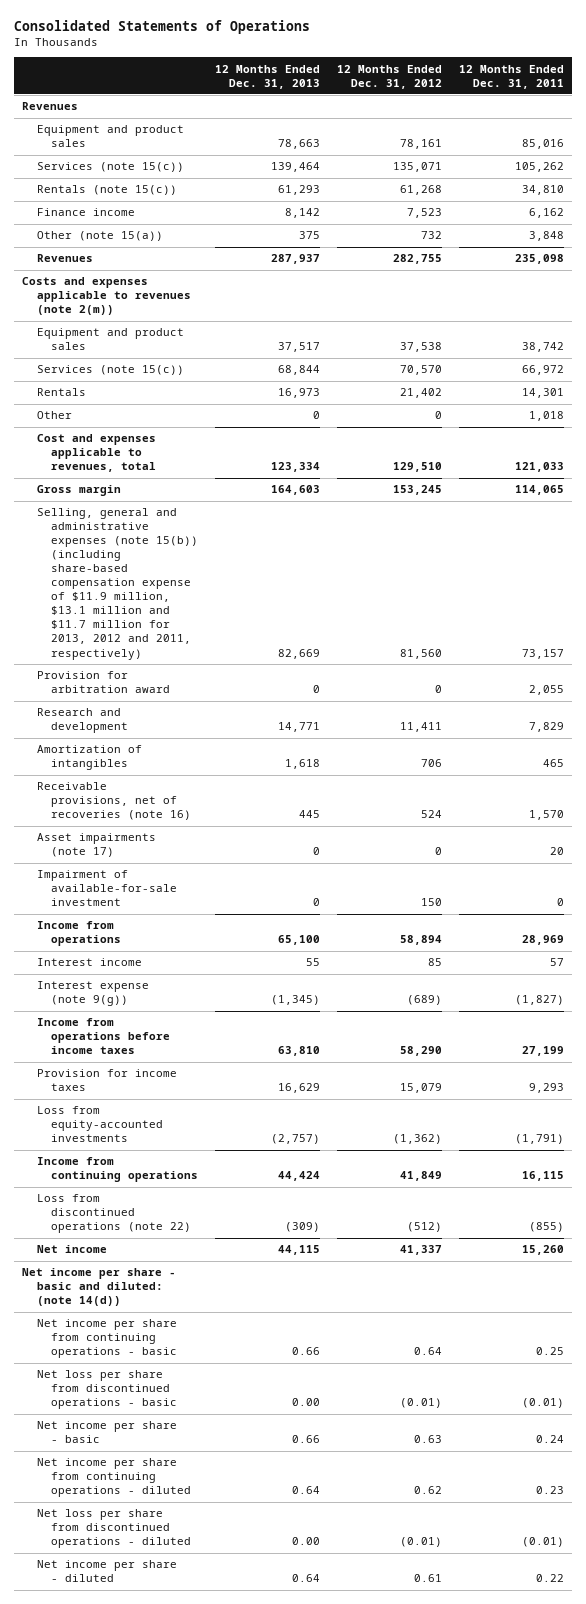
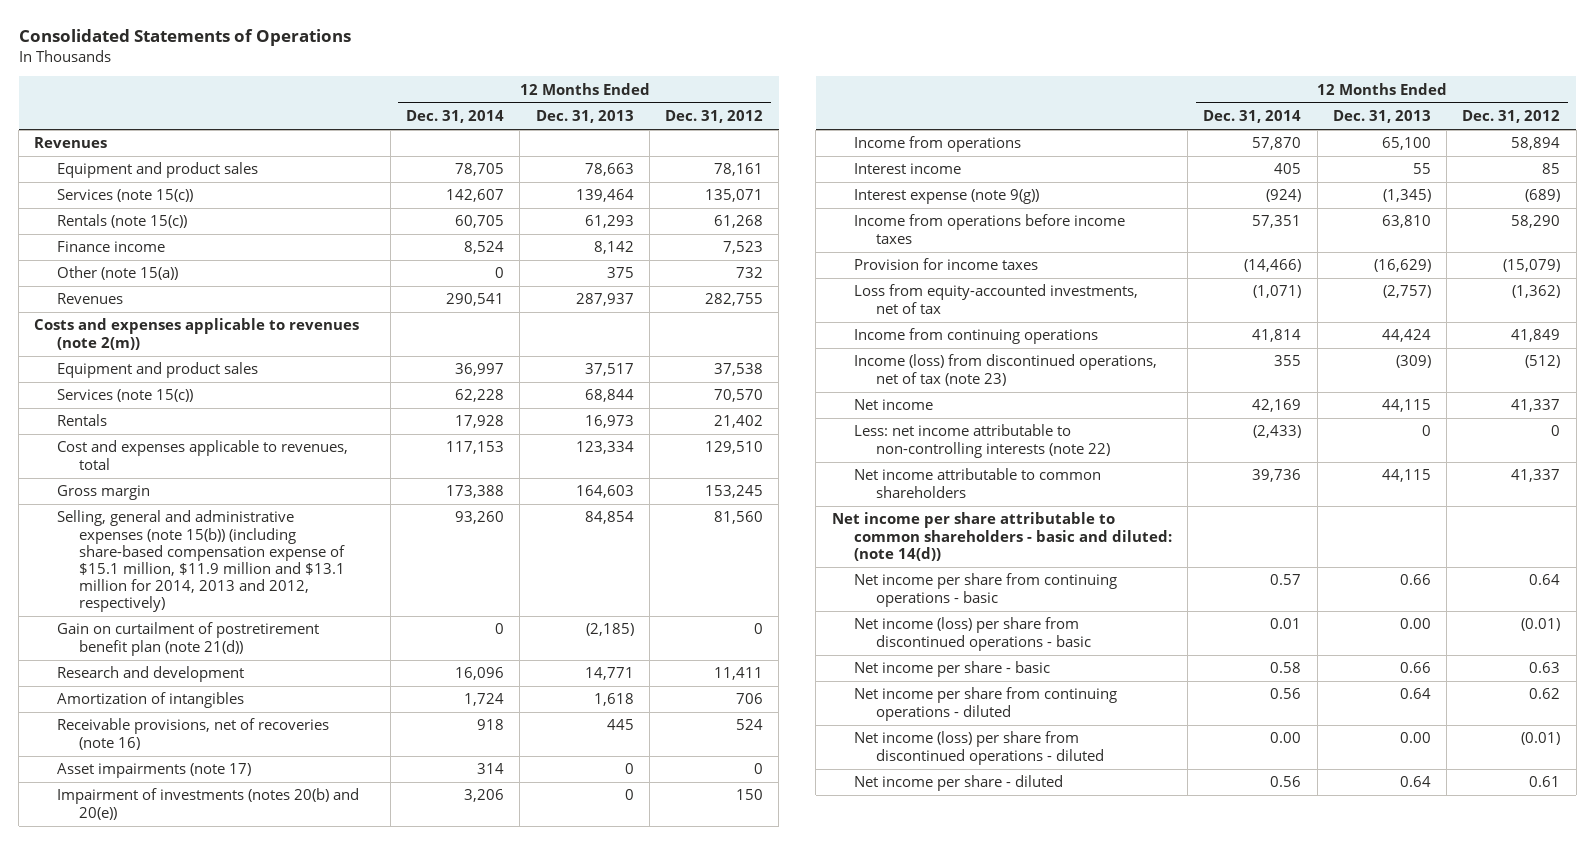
- | 12 Months Ended Dec. 31, 2013 | 12 Months Ended Dec. 31, 2012 | 12 Months Ended Dec. 31, 2011
+ | 12 Months Ended Dec. 31, 2014 | 12 Months Ended Dec. 31, 2013 | 12 Months Ended Dec. 31, 2012
- Other | 0 | 0 | 1,018
- Selling, general and administrative expenses (note 15(b)) (including share-based compensation expense of $11.9 million, $13.1 million and $11.7 million for 2013, 2012 and 2011, respectively) | 82,669 | 81,560 | 73,157
- Provision for arbitration award | 0 | 0 | 2,055
+ Selling, general and administrative expenses (note 15(b)) (including share-based compensation expense of $15.1 million, $11.9 million and $13.1 million for 2014, 2013 and 2012, respectively) | 93,260 | 84,854 | 81,560
+ Gain on curtailment of postretirement benefit plan (note 21(d)) | 0 | (2,185) | 0
- Impairment of available-for-sale investment | 0 | 150 | 0
+ Impairment of investments (notes 20(b) and 20(e)) | 3,206 | 0 | 150
- Provision for income taxes | 16,629 | 15,079 | 9,293
- Loss from equity-accounted investments | (2,757) | (1,362) | (1,791)
+ Provision for income taxes | (14,466) | (16,629) | (15,079)
+ Loss from equity-accounted investments, net of tax | (1,071) | (2,757) | (1,362)
- Loss from discontinued operations (note 22) | (309) | (512) | (855)
+ Income (loss) from discontinued operations, net of tax (note 23) | 355 | (309) | (512)
- Net income per share - basic and diluted: (note 14(d))
+ Less: net income attributable to non-controlling interests (note 22) | (2,433) | 0 | 0
+ Net income attributable to common shareholders | 39,736 | 44,115 | 41,337
+ Net income per share attributable to common shareholders - basic and diluted: (note 14(d))
- Net loss per share from discontinued operations - basic | 0.00 | (0.01) | (0.01)
+ Net income (loss) per share from discontinued operations - basic | 0.01 | 0.00 | (0.01)
- Net loss per share from discontinued operations - diluted | 0.00 | (0.01) | (0.01)
+ Net income (loss) per share from discontinued operations - diluted | 0.00 | 0.00 | (0.01)

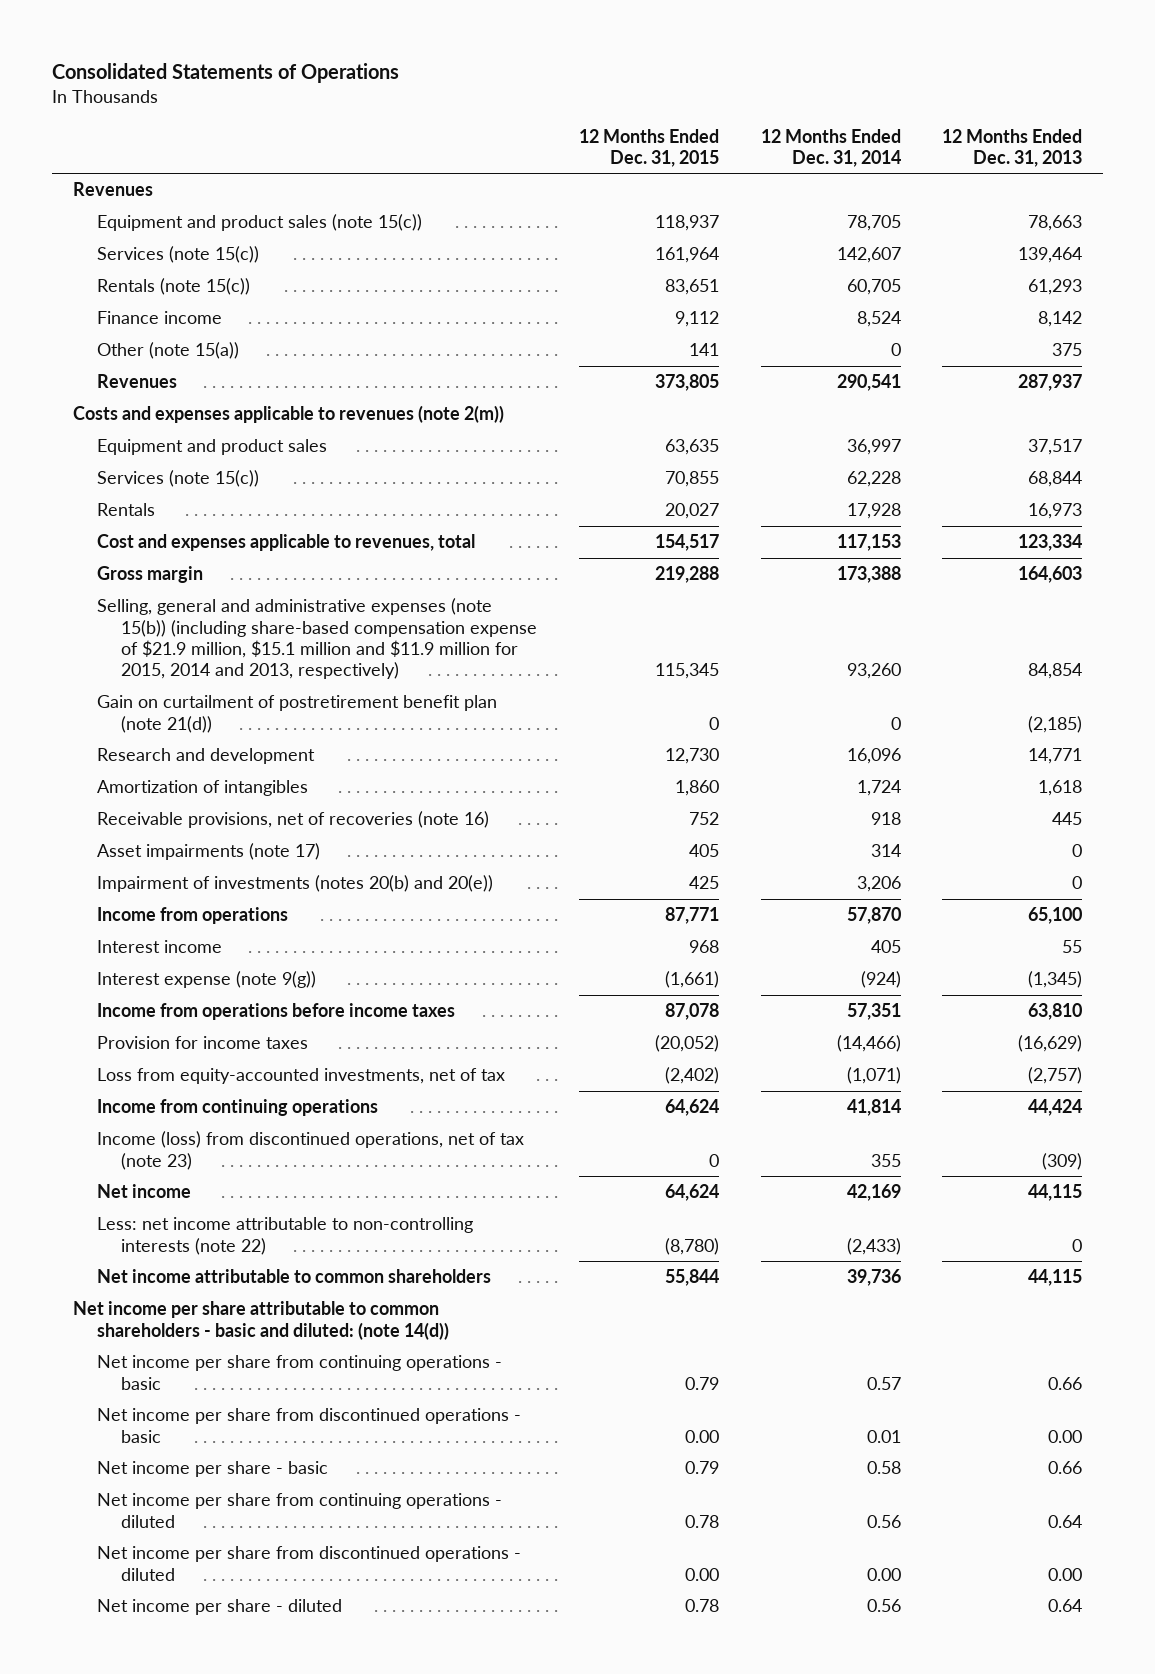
- | 12 Months Ended Dec. 31, 2014 | 12 Months Ended Dec. 31, 2013 | 12 Months Ended Dec. 31, 2012
+ | 12 Months Ended Dec. 31, 2015 | 12 Months Ended Dec. 31, 2014 | 12 Months Ended Dec. 31, 2013
- Equipment and product sales | 78,705 | 78,663 | 78,161
+ Equipment and product sales (note 15(c)) | 118,937 | 78,705 | 78,663
- Selling, general and administrative expenses (note 15(b)) (including share-based compensation expense of $15.1 million, $11.9 million and $13.1 million for 2014, 2013 and 2012, respectively) | 93,260 | 84,854 | 81,560
+ Selling, general and administrative expenses (note 15(b)) (including share-based compensation expense of $21.9 million, $15.1 million and $11.9 million for 2015, 2014 and 2013, respectively) | 115,345 | 93,260 | 84,854
- Net income (loss) per share from discontinued operations - basic | 0.01 | 0.00 | (0.01)
+ Net income per share from discontinued operations - basic | 0.00 | 0.01 | 0.00
- Net income (loss) per share from discontinued operations - diluted | 0.00 | 0.00 | (0.01)
+ Net income per share from discontinued operations - diluted | 0.00 | 0.00 | 0.00

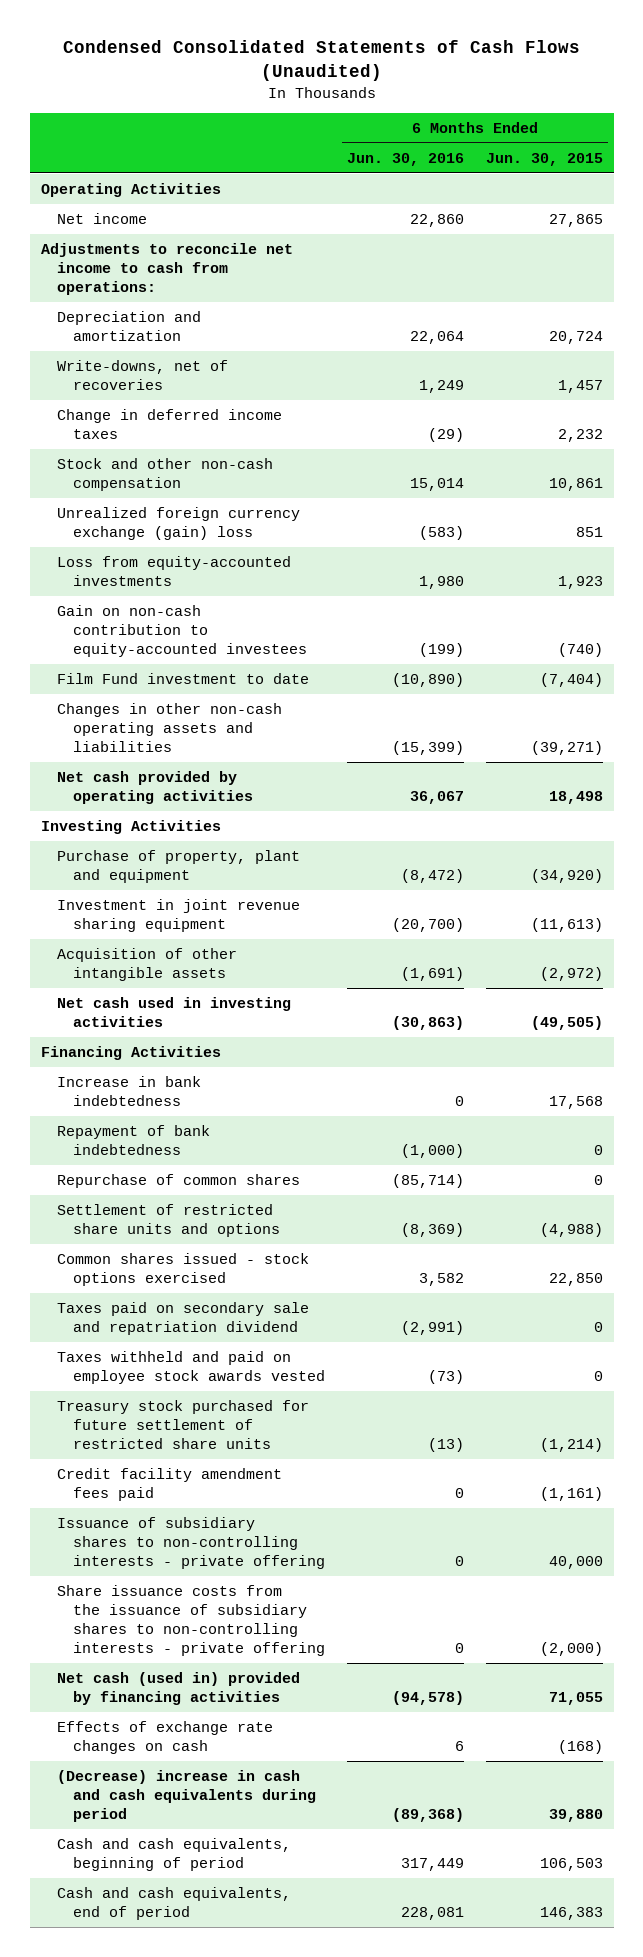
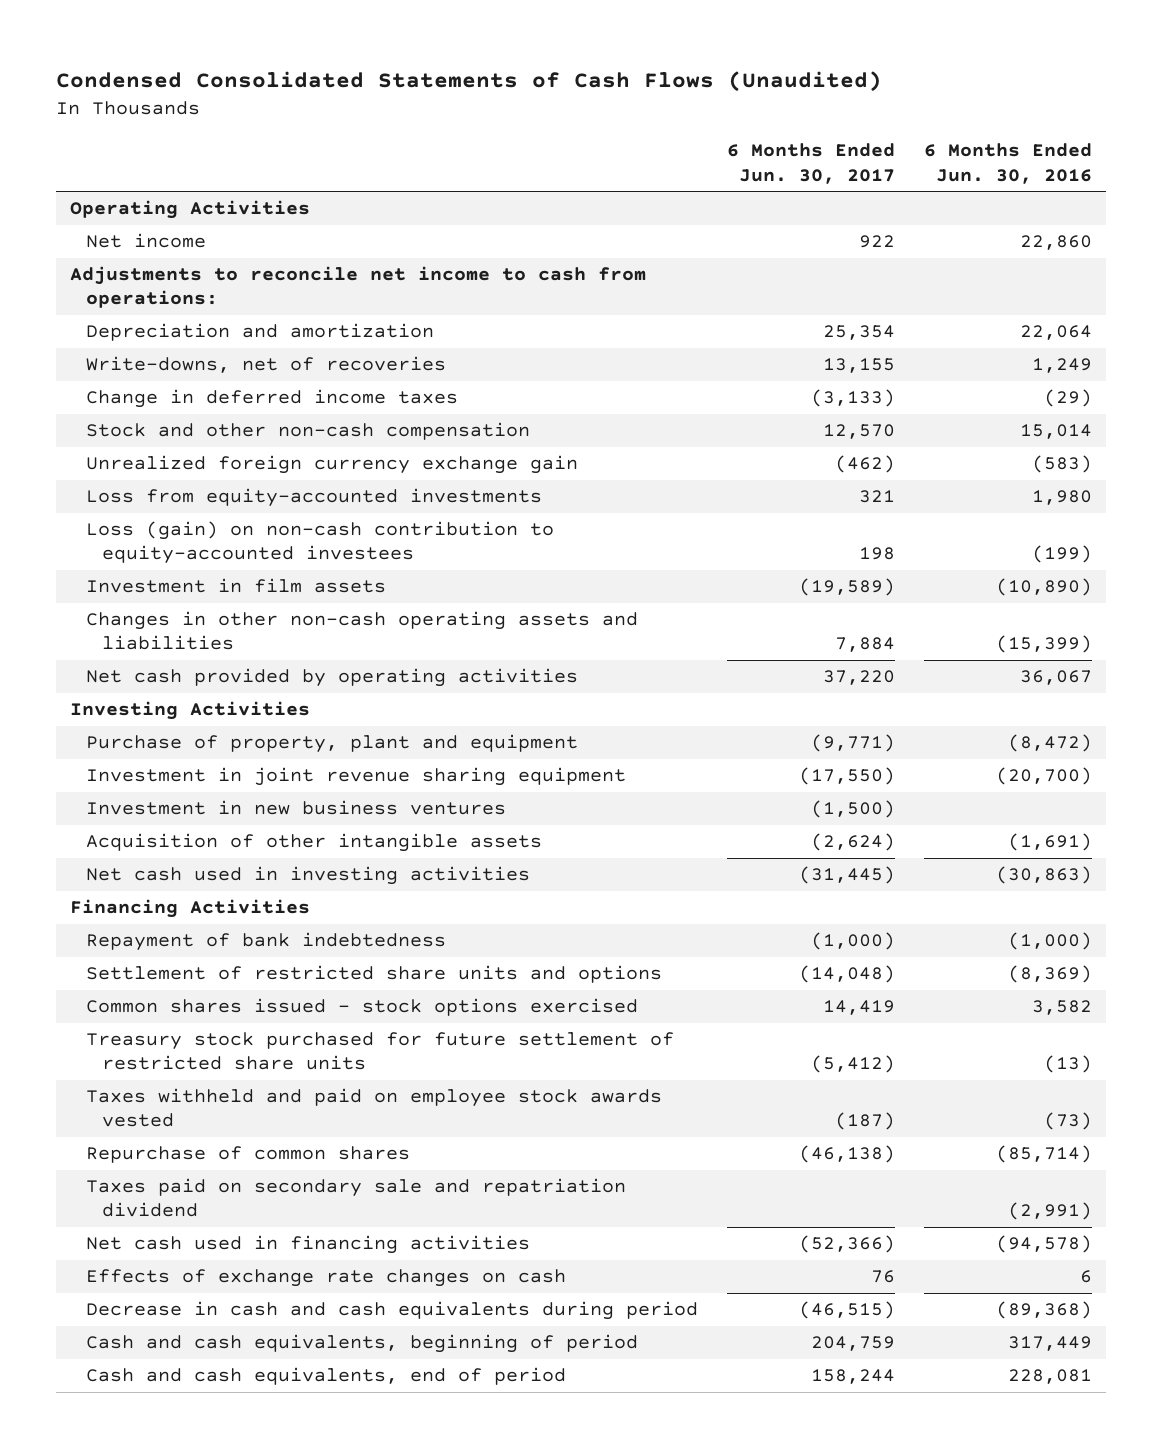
- | 6 Months Ended Jun. 30, 2016 | 6 Months Ended Jun. 30, 2015
+ | 6 Months Ended Jun. 30, 2017 | 6 Months Ended Jun. 30, 2016
- Unrealized foreign currency exchange (gain) loss | (583) | 851
+ Unrealized foreign currency exchange gain | (462) | (583)
- Gain on non-cash contribution to equity-accounted investees | (199) | (740)
- Film Fund investment to date | (10,890) | (7,404)
+ Loss (gain) on non-cash contribution to equity-accounted investees | 198 | (199)
+ Investment in film assets | (19,589) | (10,890)
+ Investment in new business ventures | (1,500) |
- Increase in bank indebtedness | 0 | 17,568
- Credit facility amendment fees paid | 0 | (1,161)
- Issuance of subsidiary shares to non-controlling interests - private offering | 0 | 40,000
- Share issuance costs from the issuance of subsidiary shares to non-controlling interests - private offering | 0 | (2,000)
- Net cash (used in) provided by financing activities | (94,578) | 71,055
moved down: Taxes withheld and paid on employee stock awards vested | (187) | (73)
moved down: Repurchase of common shares | (46,138) | (85,714)
moved down: Taxes paid on secondary sale and repatriation dividend | | (2,991)
+ Net cash used in financing activities | (52,366) | (94,578)
- (Decrease) increase in cash and cash equivalents during period | (89,368) | 39,880
+ Decrease in cash and cash equivalents during period | (46,515) | (89,368)

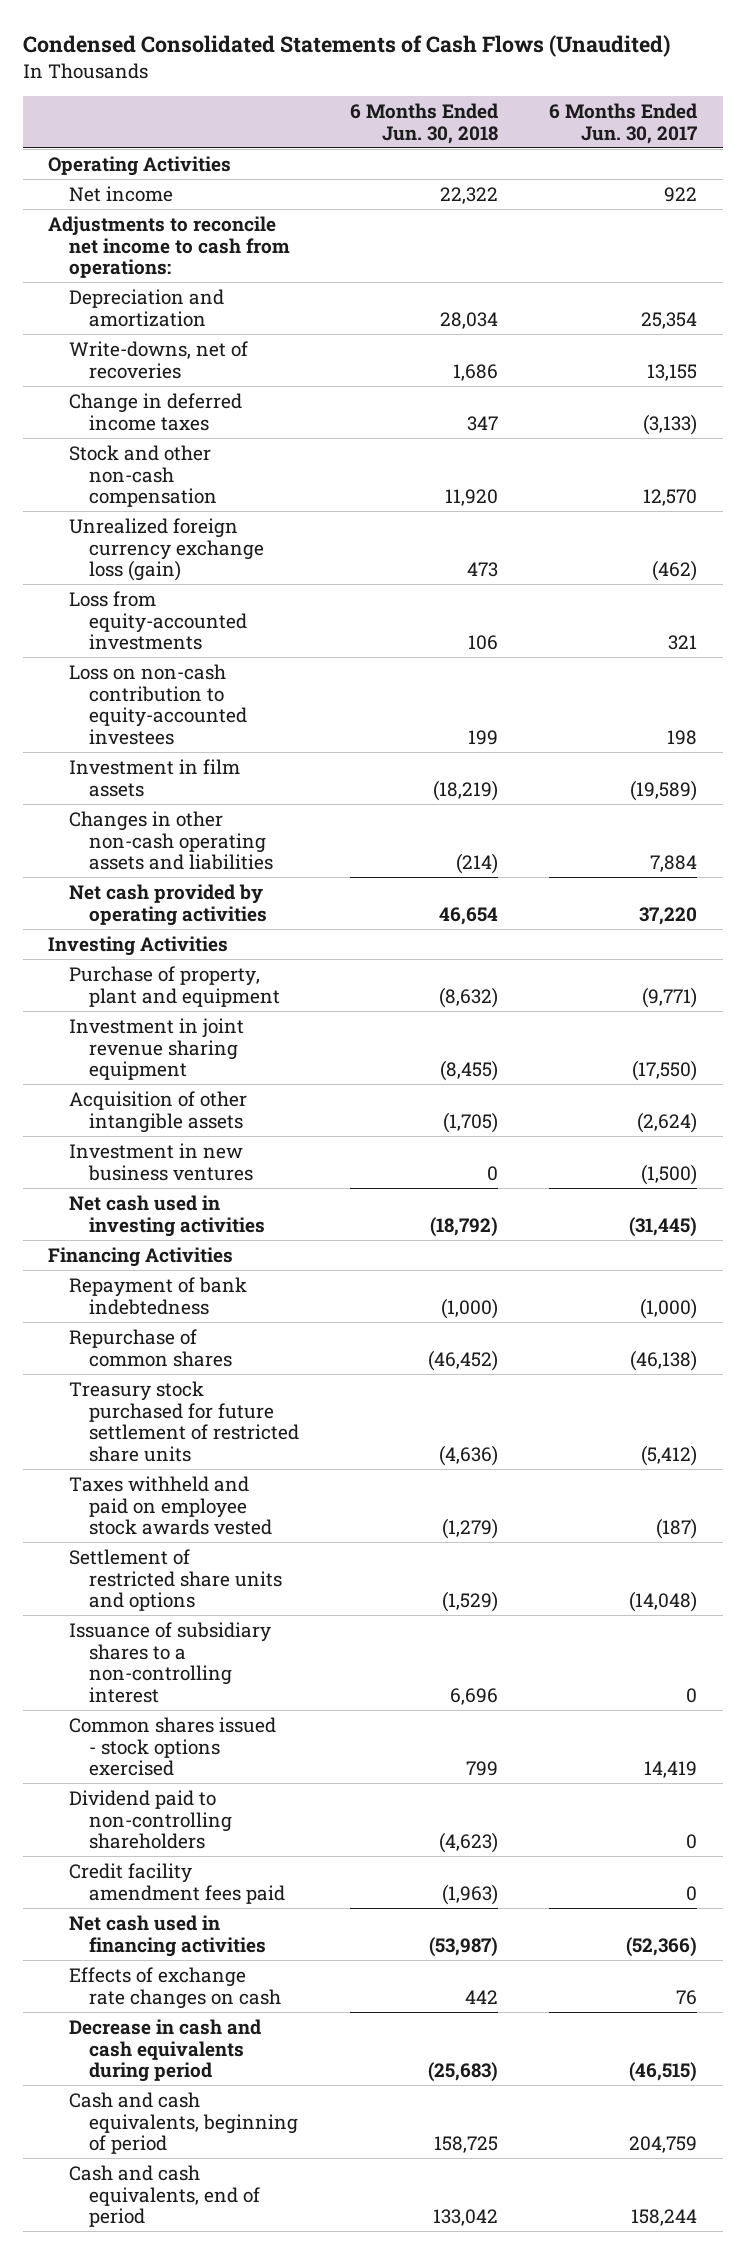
- | 6 Months Ended Jun. 30, 2017 | 6 Months Ended Jun. 30, 2016
+ | 6 Months Ended Jun. 30, 2018 | 6 Months Ended Jun. 30, 2017
- Unrealized foreign currency exchange gain | (462) | (583)
+ Unrealized foreign currency exchange loss (gain) | 473 | (462)
- Loss (gain) on non-cash contribution to equity-accounted investees | 198 | (199)
+ Loss on non-cash contribution to equity-accounted investees | 199 | 198
moved down: Investment in new business ventures | 0 | (1,500)
moved up: Repurchase of common shares | (46,452) | (46,138)
- Taxes paid on secondary sale and repatriation dividend | | (2,991)
moved down: Settlement of restricted share units and options | (1,529) | (14,048)
+ Issuance of subsidiary shares to a non-controlling interest | 6,696 | 0
moved down: Common shares issued - stock options exercised | 799 | 14,419
+ Dividend paid to non-controlling shareholders | (4,623) | 0
+ Credit facility amendment fees paid | (1,963) | 0

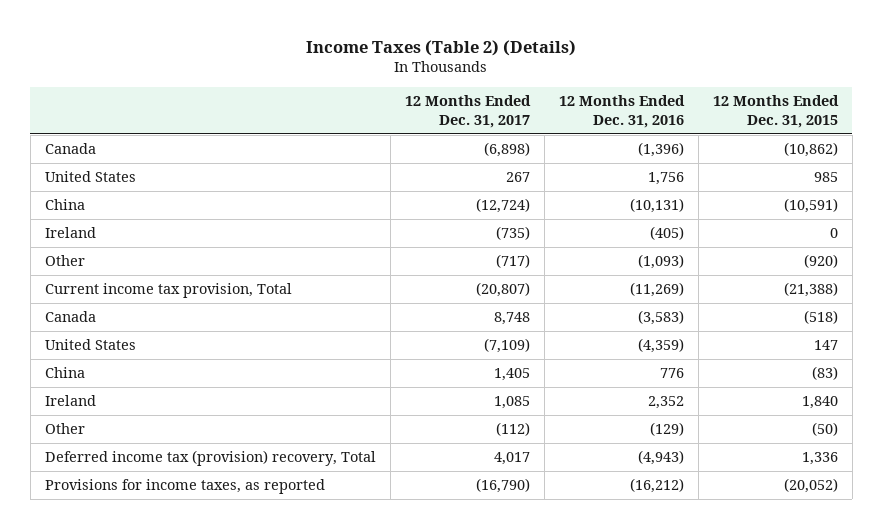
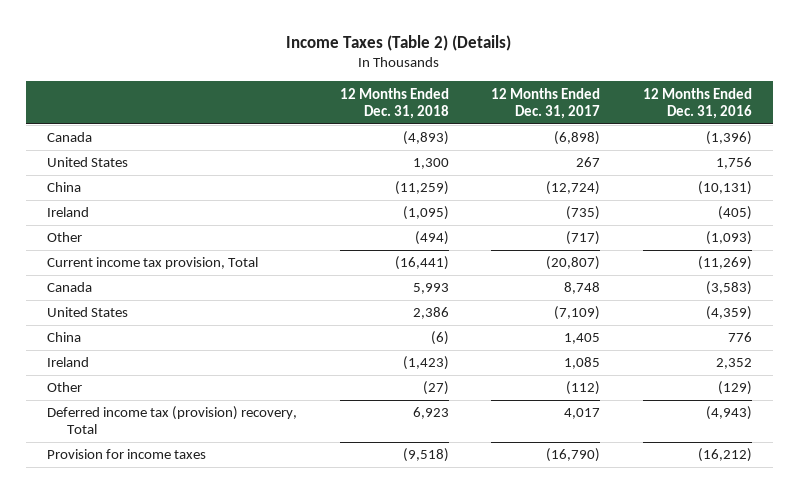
- | 12 Months Ended Dec. 31, 2017 | 12 Months Ended Dec. 31, 2016 | 12 Months Ended Dec. 31, 2015
+ | 12 Months Ended Dec. 31, 2018 | 12 Months Ended Dec. 31, 2017 | 12 Months Ended Dec. 31, 2016
- Provisions for income taxes, as reported | (16,790) | (16,212) | (20,052)
+ Provision for income taxes | (9,518) | (16,790) | (16,212)

